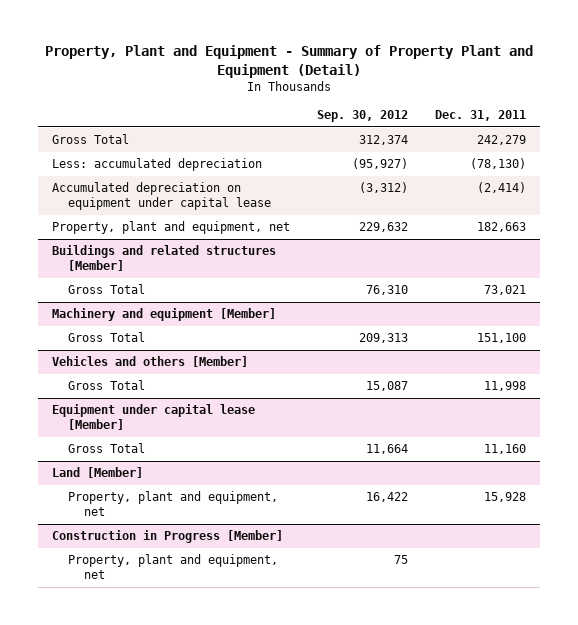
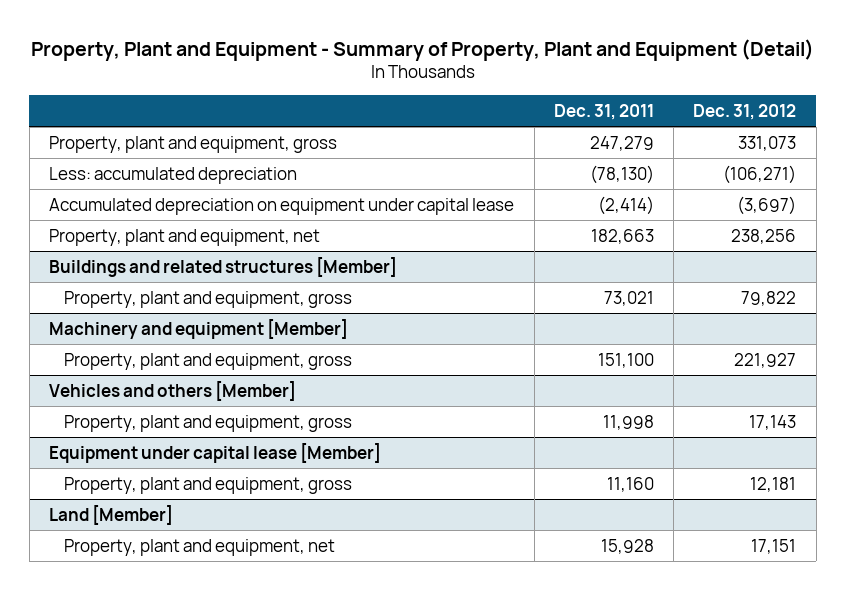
- Property, Plant and Equipment - Summary of Property Plant and Equipment (Detail)
+ Property, Plant and Equipment - Summary of Property, Plant and Equipment (Detail)
- | Sep. 30, 2012 | Dec. 31, 2011
+ | Dec. 31, 2011 | Dec. 31, 2012
- Gross Total | 312,374 | 242,279
+ Property, plant and equipment, gross | 247,279 | 331,073
@ Buildings and related structures [Member]
- Gross Total | 76,310 | 73,021
+ Property, plant and equipment, gross | 73,021 | 79,822
@ Machinery and equipment [Member]
- Gross Total | 209,313 | 151,100
+ Property, plant and equipment, gross | 151,100 | 221,927
@ Vehicles and others [Member]
- Gross Total | 15,087 | 11,998
+ Property, plant and equipment, gross | 11,998 | 17,143
@ Equipment under capital lease [Member]
- Gross Total | 11,664 | 11,160
+ Property, plant and equipment, gross | 11,160 | 12,181
- Construction in Progress [Member]
- Property, plant and equipment, net | 75 |

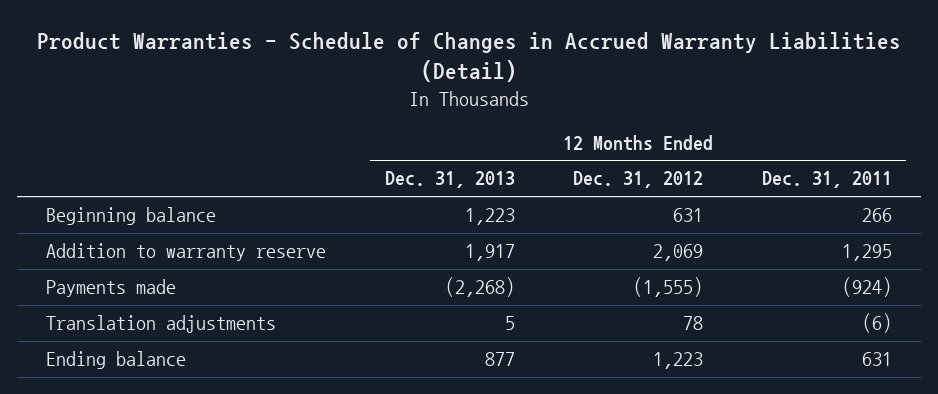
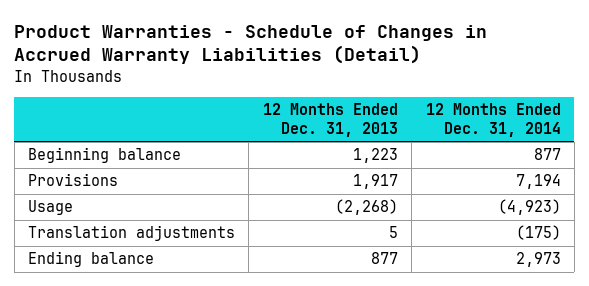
- | 12 Months Ended Dec. 31, 2013 | 12 Months Ended Dec. 31, 2012 | 12 Months Ended Dec. 31, 2011
+ | 12 Months Ended Dec. 31, 2013 | 12 Months Ended Dec. 31, 2014
- Addition to warranty reserve | 1,917 | 2,069 | 1,295
- Payments made | (2,268) | (1,555) | (924)
+ Provisions | 1,917 | 7,194
+ Usage | (2,268) | (4,923)

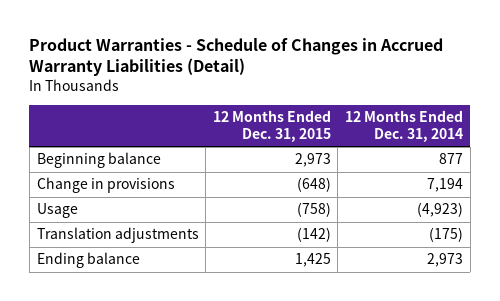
- | 12 Months Ended Dec. 31, 2013 | 12 Months Ended Dec. 31, 2014
+ | 12 Months Ended Dec. 31, 2015 | 12 Months Ended Dec. 31, 2014
- Provisions | 1,917 | 7,194
+ Change in provisions | (648) | 7,194

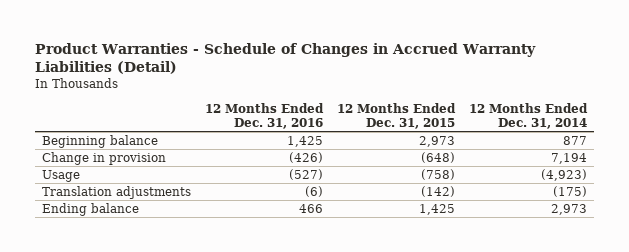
- | 12 Months Ended Dec. 31, 2015 | 12 Months Ended Dec. 31, 2014
+ | 12 Months Ended Dec. 31, 2016 | 12 Months Ended Dec. 31, 2015 | 12 Months Ended Dec. 31, 2014
- Change in provisions | (648) | 7,194
+ Change in provision | (426) | (648) | 7,194

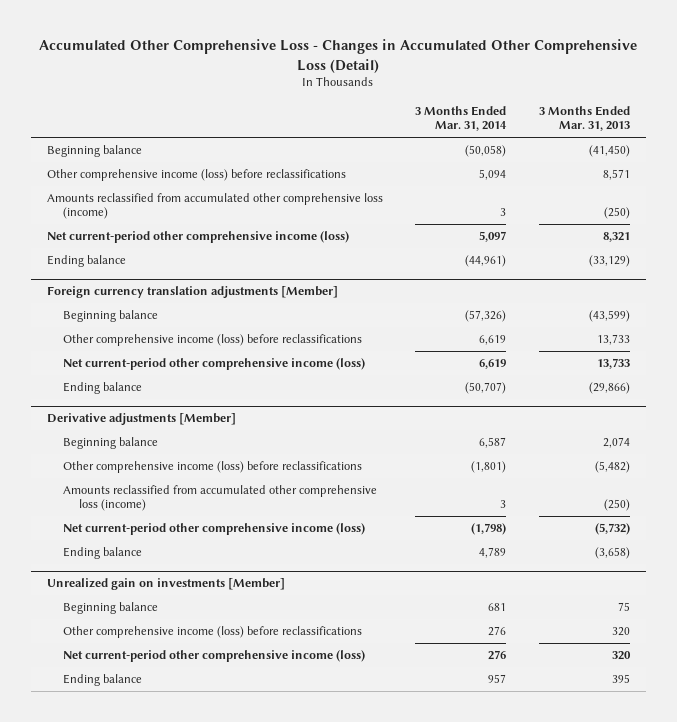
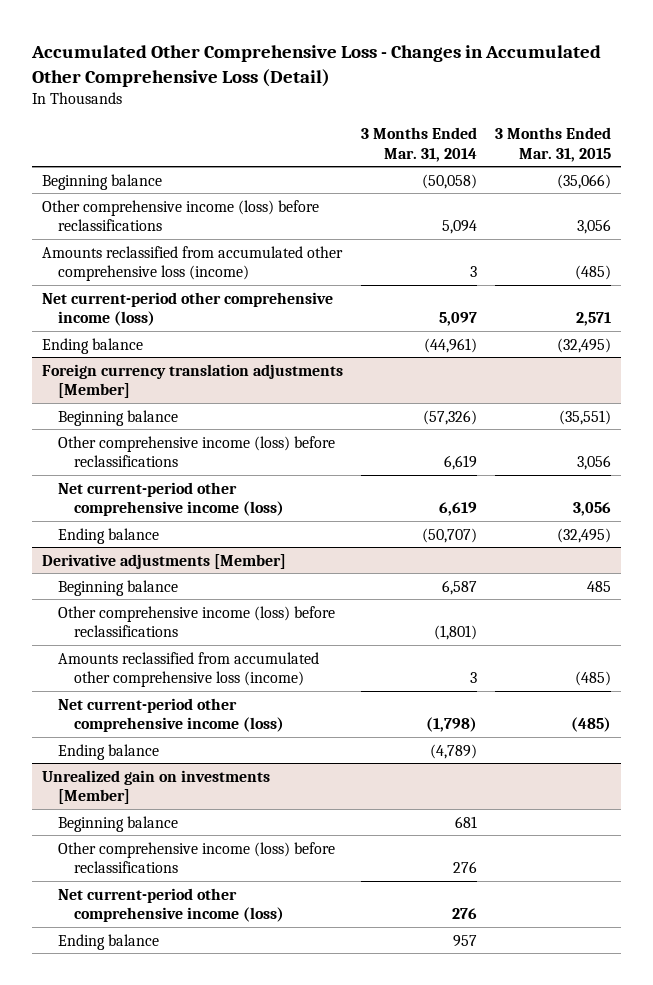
- | 3 Months Ended Mar. 31, 2014 | 3 Months Ended Mar. 31, 2013
+ | 3 Months Ended Mar. 31, 2014 | 3 Months Ended Mar. 31, 2015
@ Derivative adjustments [Member]
- Ending balance | 4,789 | (3,658)
+ Ending balance | (4,789) |

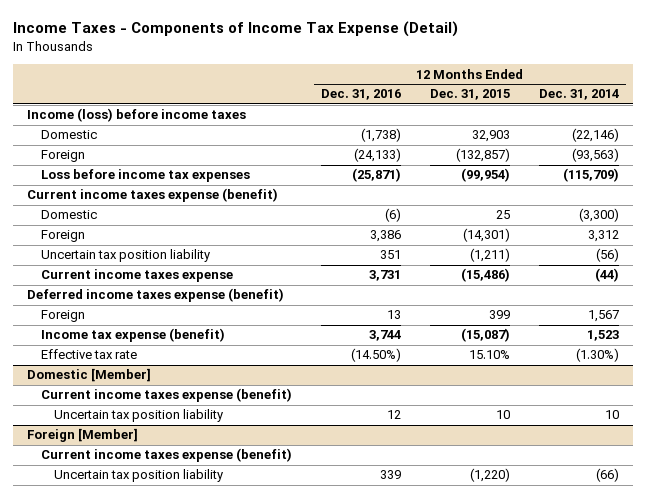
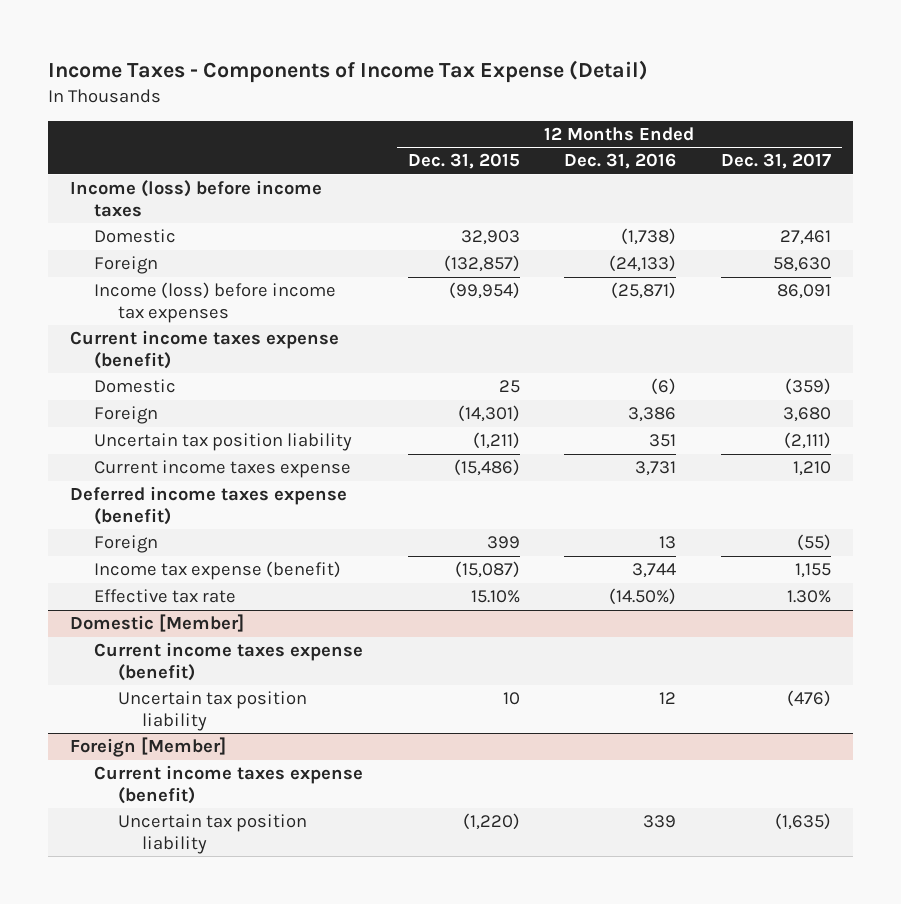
- | 12 Months Ended Dec. 31, 2016 | 12 Months Ended Dec. 31, 2015 | 12 Months Ended Dec. 31, 2014
+ | 12 Months Ended Dec. 31, 2015 | 12 Months Ended Dec. 31, 2016 | 12 Months Ended Dec. 31, 2017
- Loss before income tax expenses | (25,871) | (99,954) | (115,709)
+ Income (loss) before income tax expenses | (99,954) | (25,871) | 86,091

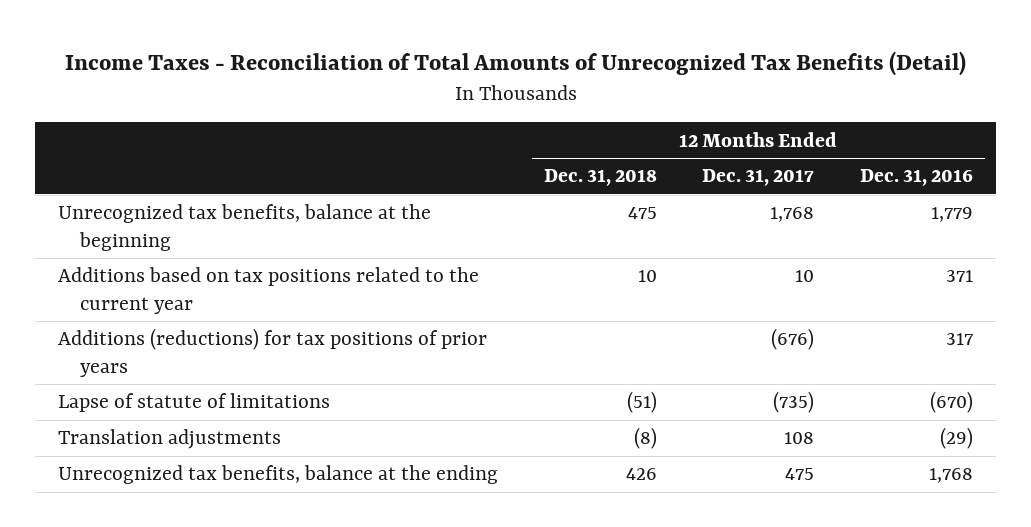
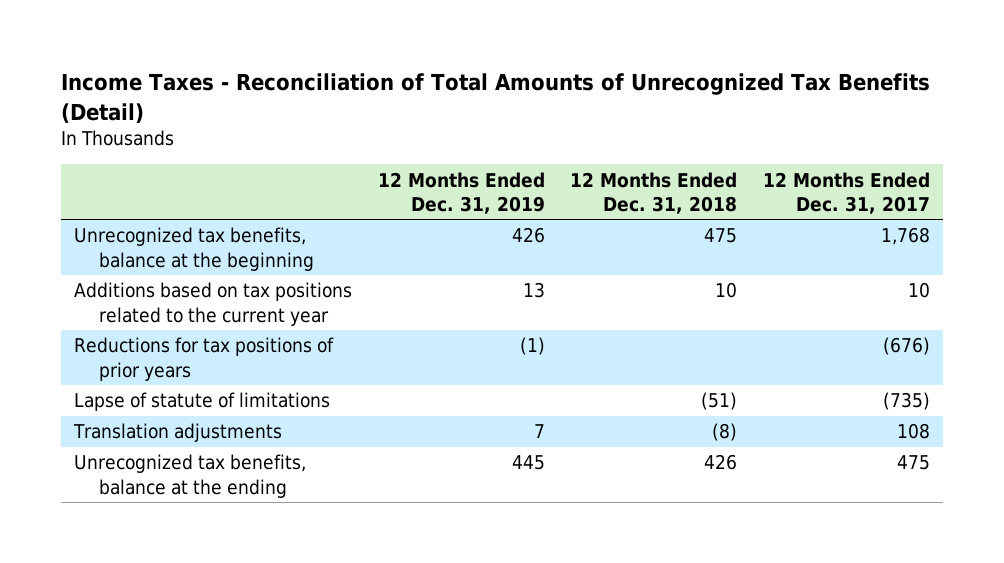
- | 12 Months Ended Dec. 31, 2018 | 12 Months Ended Dec. 31, 2017 | 12 Months Ended Dec. 31, 2016
+ | 12 Months Ended Dec. 31, 2019 | 12 Months Ended Dec. 31, 2018 | 12 Months Ended Dec. 31, 2017
- Additions (reductions) for tax positions of prior years | | (676) | 317
+ Reductions for tax positions of prior years | (1) | | (676)

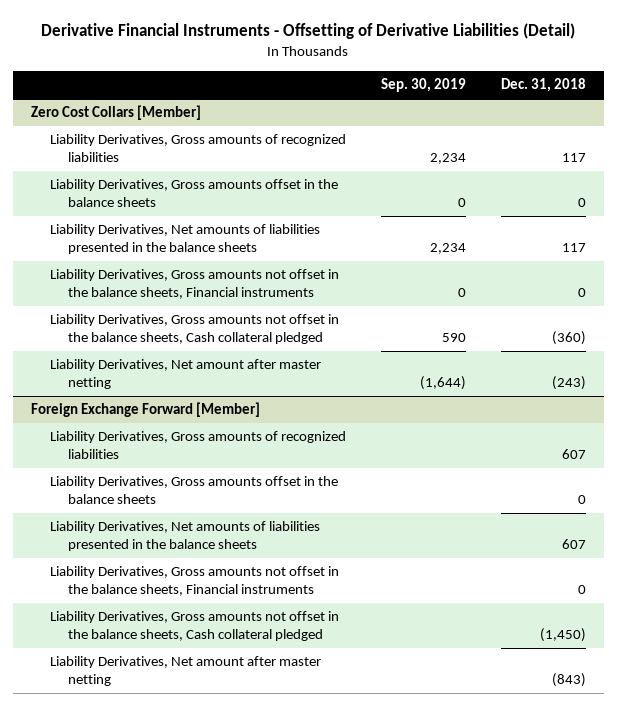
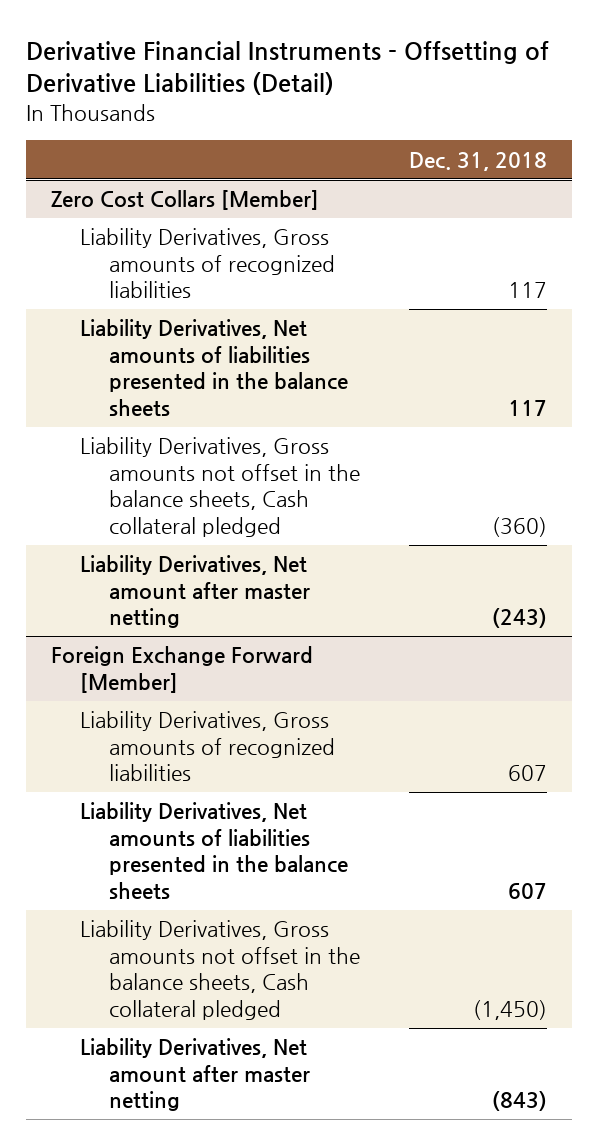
- | Sep. 30, 2019 | Dec. 31, 2018
+ | Dec. 31, 2018
@ Zero Cost Collars [Member]
- Liability Derivatives, Gross amounts offset in the balance sheets | 0 | 0
- Liability Derivatives, Gross amounts not offset in the balance sheets, Financial instruments | 0 | 0
@ Foreign Exchange Forward [Member]
- Liability Derivatives, Gross amounts offset in the balance sheets | | 0
- Liability Derivatives, Gross amounts not offset in the balance sheets, Financial instruments | | 0

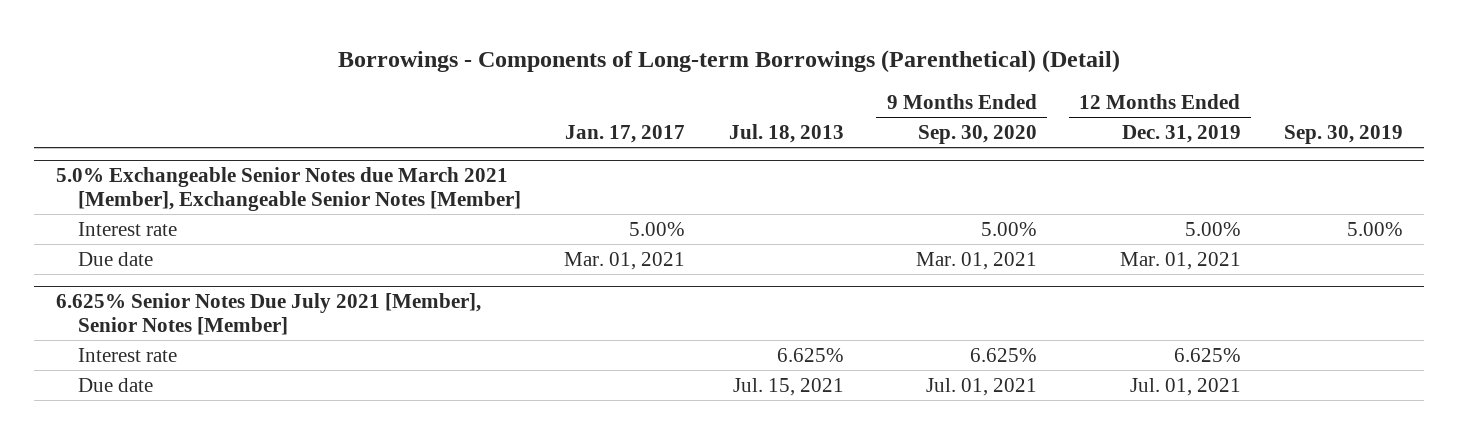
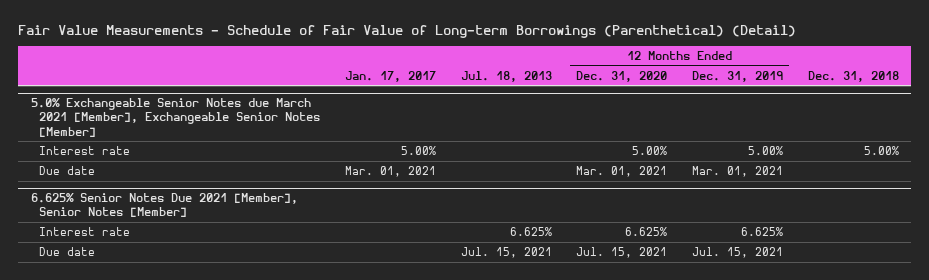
- Borrowings - Components of Long-term Borrowings (Parenthetical) (Detail)
+ Fair Value Measurements - Schedule of Fair Value of Long-term Borrowings (Parenthetical) (Detail)
- | Jan. 17, 2017 | Jul. 18, 2013 | 9 Months Ended Sep. 30, 2020 | 12 Months Ended Dec. 31, 2019 | Sep. 30, 2019
+ | Jan. 17, 2017 | Jul. 18, 2013 | 12 Months Ended Dec. 31, 2020 | 12 Months Ended Dec. 31, 2019 | Dec. 31, 2018
- 6.625% Senior Notes Due July 2021 [Member], Senior Notes [Member]
+ 6.625% Senior Notes Due 2021 [Member], Senior Notes [Member]
- Due date | | Jul. 15, 2021 | Jul. 01, 2021 | Jul. 01, 2021 |
+ Due date | | Jul. 15, 2021 | Jul. 15, 2021 | Jul. 15, 2021 |

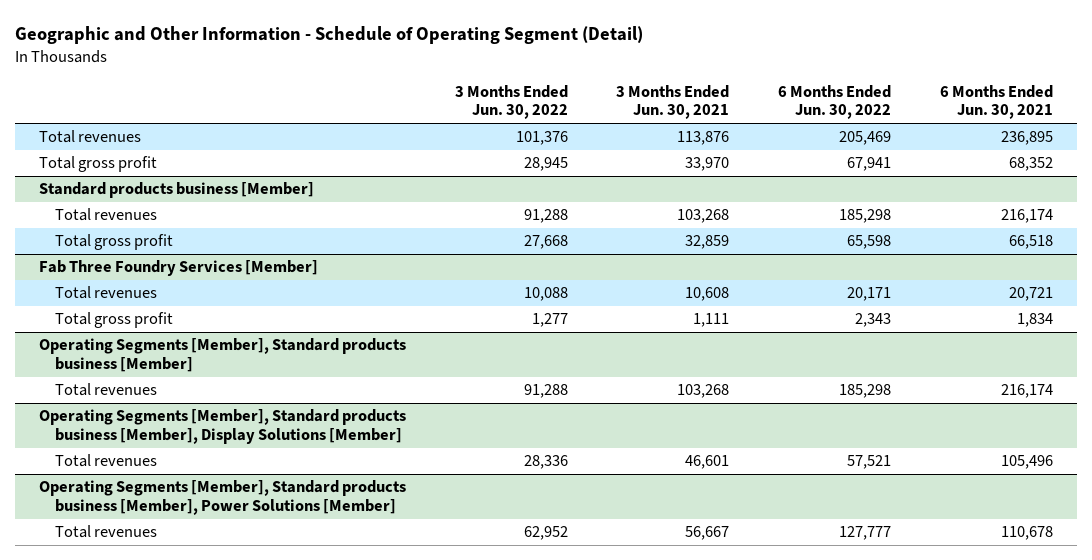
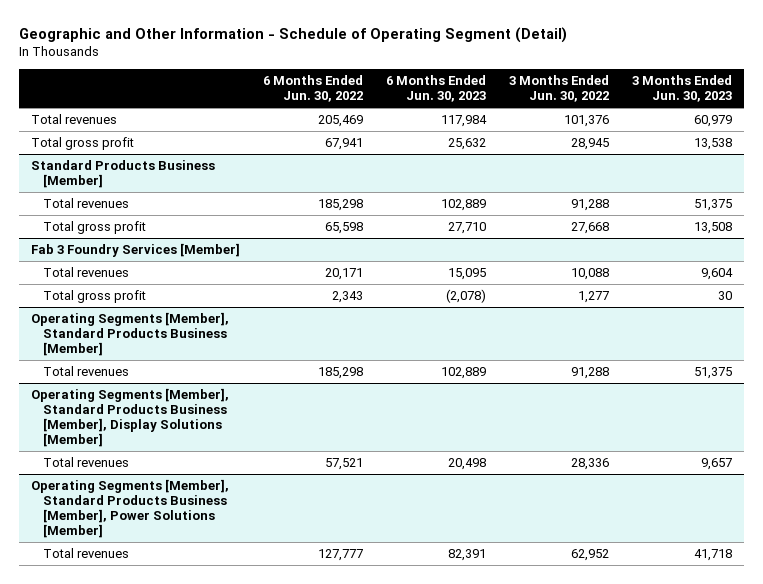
- | 3 Months Ended Jun. 30, 2022 | 3 Months Ended Jun. 30, 2021 | 6 Months Ended Jun. 30, 2022 | 6 Months Ended Jun. 30, 2021
+ | 6 Months Ended Jun. 30, 2022 | 6 Months Ended Jun. 30, 2023 | 3 Months Ended Jun. 30, 2022 | 3 Months Ended Jun. 30, 2023
- Standard products business [Member]
+ Standard Products Business [Member]
- Fab Three Foundry Services [Member]
+ Fab 3 Foundry Services [Member]
- Operating Segments [Member], Standard products business [Member]
+ Operating Segments [Member], Standard Products Business [Member]
- Operating Segments [Member], Standard products business [Member], Display Solutions [Member]
+ Operating Segments [Member], Standard Products Business [Member], Display Solutions [Member]
- Operating Segments [Member], Standard products business [Member], Power Solutions [Member]
+ Operating Segments [Member], Standard Products Business [Member], Power Solutions [Member]

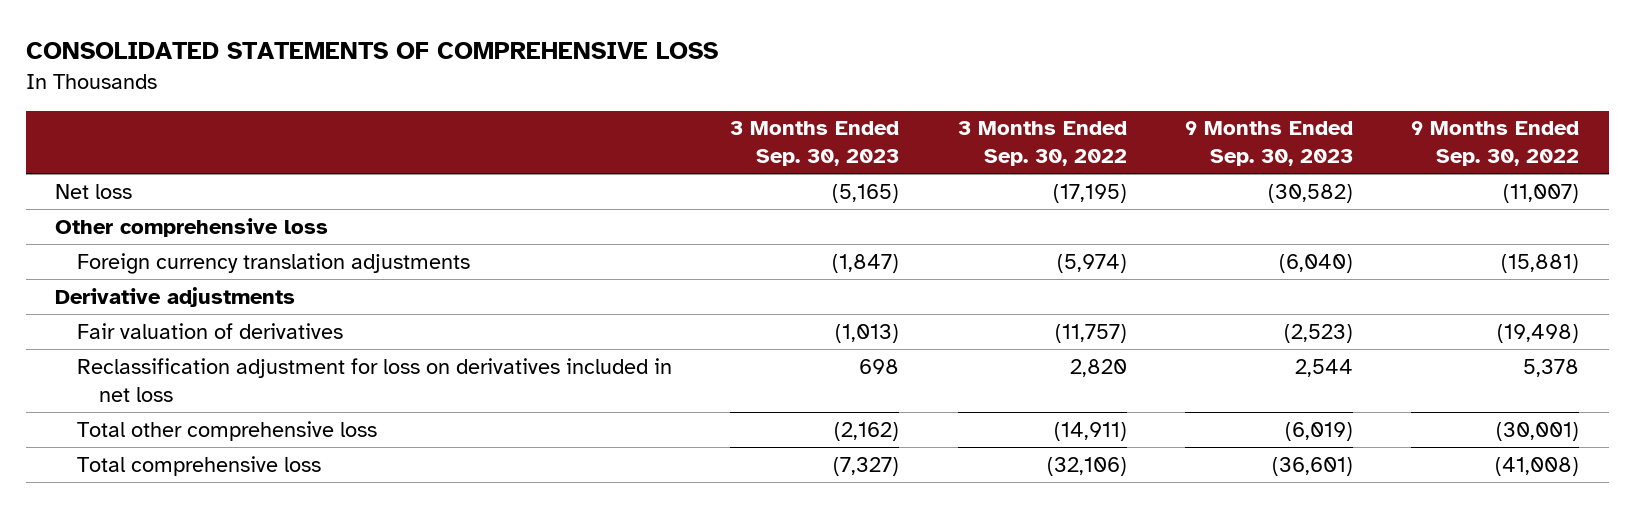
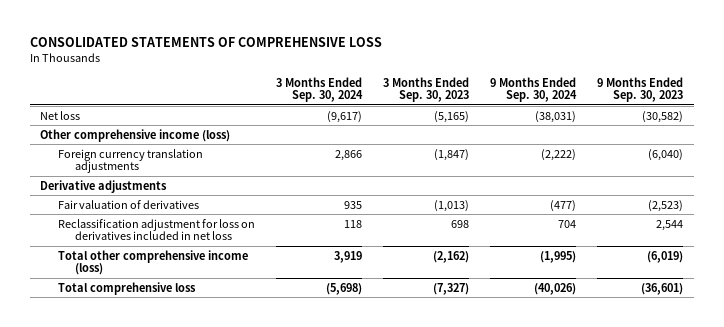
- | 3 Months Ended Sep. 30, 2023 | 3 Months Ended Sep. 30, 2022 | 9 Months Ended Sep. 30, 2023 | 9 Months Ended Sep. 30, 2022
+ | 3 Months Ended Sep. 30, 2024 | 3 Months Ended Sep. 30, 2023 | 9 Months Ended Sep. 30, 2024 | 9 Months Ended Sep. 30, 2023
- Other comprehensive loss
+ Other comprehensive income (loss)
- Total other comprehensive loss | (2,162) | (14,911) | (6,019) | (30,001)
+ Total other comprehensive income (loss) | 3,919 | (2,162) | (1,995) | (6,019)

